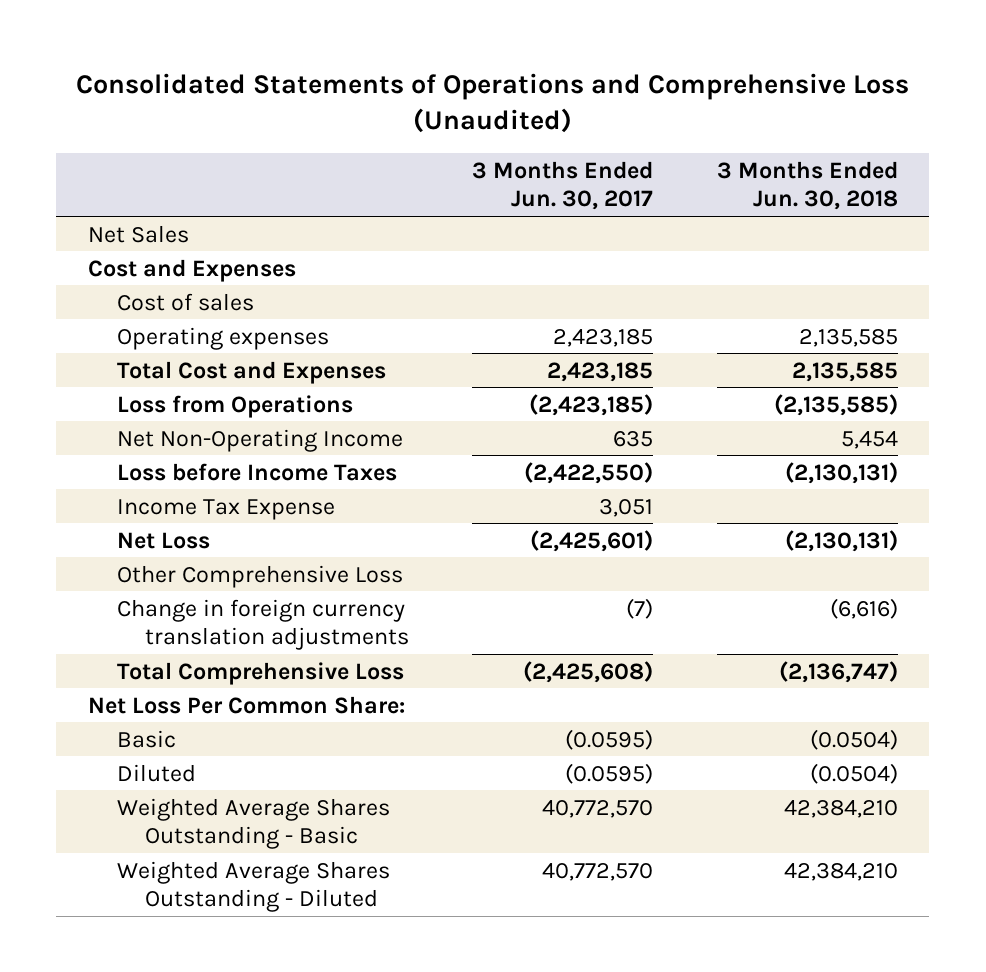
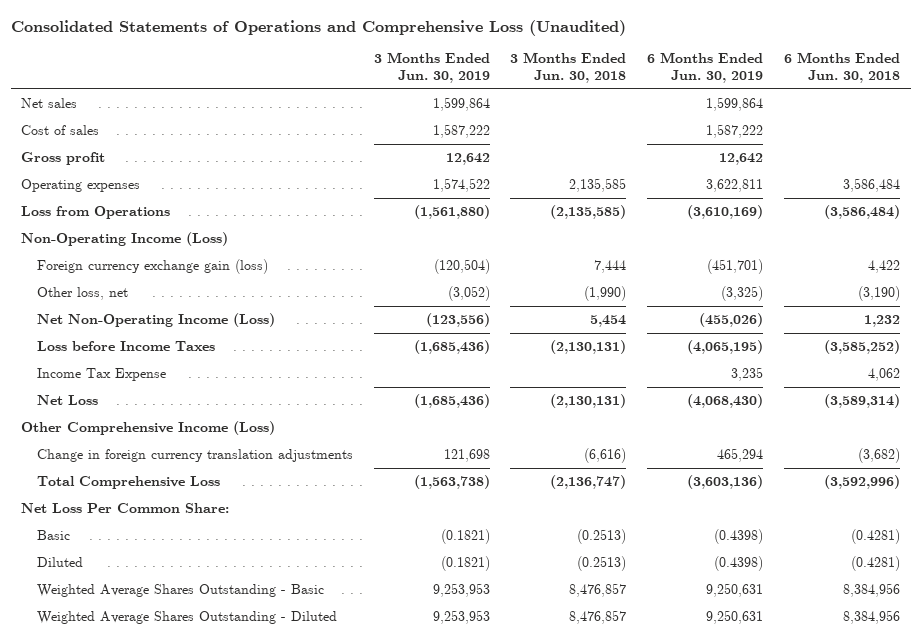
- | 3 Months Ended Jun. 30, 2017 | 3 Months Ended Jun. 30, 2018
+ | 3 Months Ended Jun. 30, 2019 | 3 Months Ended Jun. 30, 2018 | 6 Months Ended Jun. 30, 2019 | 6 Months Ended Jun. 30, 2018
- Net Sales
- Cost and Expenses
+ Net sales | 1,599,864 | | 1,599,864 |
+ Gross profit | 12,642 | | 12,642 |
- Total Cost and Expenses | 2,423,185 | 2,135,585
- Net Non-Operating Income | 635 | 5,454
+ Non-Operating Income (Loss)
+ Foreign currency exchange gain (loss) | (120,504) | 7,444 | (451,701) | 4,422
+ Other loss, net | (3,052) | (1,990) | (3,325) | (3,190)
+ Net Non-Operating Income (Loss) | (123,556) | 5,454 | (455,026) | 1,232
- Other Comprehensive Loss
+ Other Comprehensive Income (Loss)
- Basic | (0.0595) | (0.0504)
- Diluted | (0.0595) | (0.0504)
- Weighted Average Shares Outstanding - Basic | 40,772,570 | 42,384,210
- Weighted Average Shares Outstanding - Diluted | 40,772,570 | 42,384,210
+ Basic | (0.1821) | (0.2513) | (0.4398) | (0.4281)
+ Diluted | (0.1821) | (0.2513) | (0.4398) | (0.4281)
+ Weighted Average Shares Outstanding - Basic | 9,253,953 | 8,476,857 | 9,250,631 | 8,384,956
+ Weighted Average Shares Outstanding - Diluted | 9,253,953 | 8,476,857 | 9,250,631 | 8,384,956

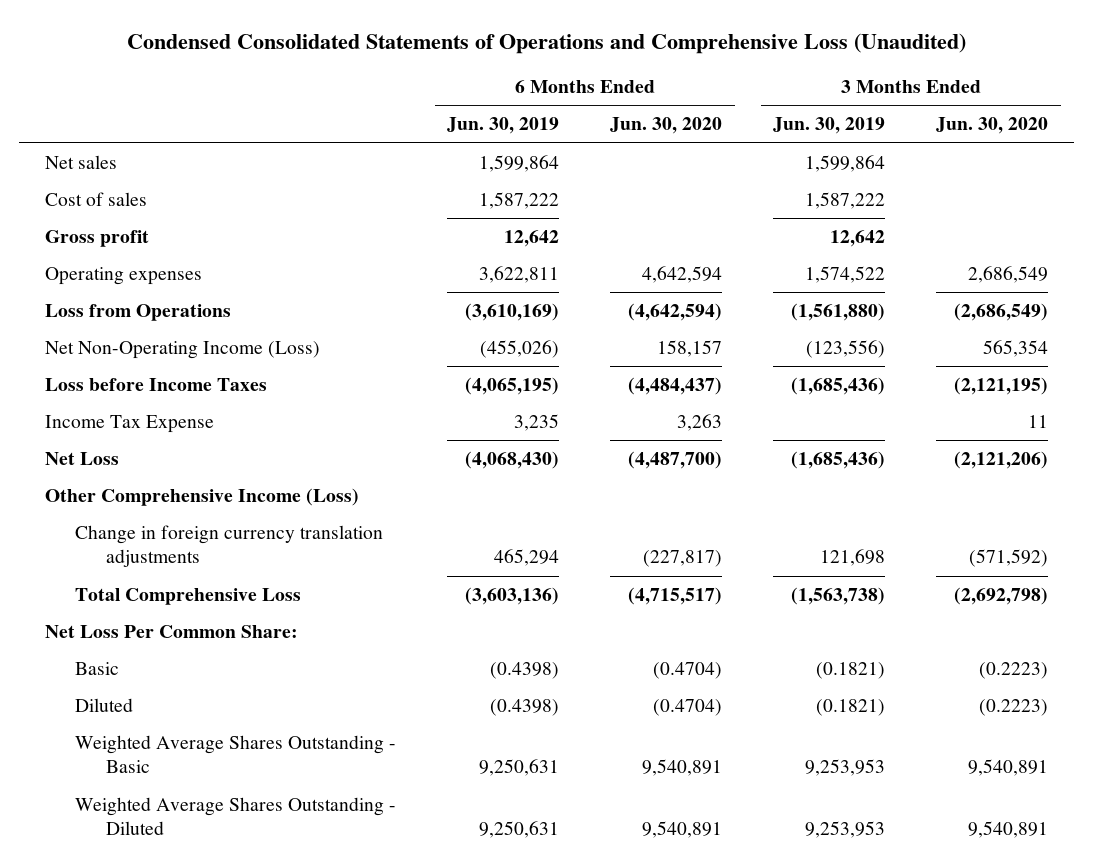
- Consolidated Statements of Operations and Comprehensive Loss (Unaudited)
+ Condensed Consolidated Statements of Operations and Comprehensive Loss (Unaudited)
- | 3 Months Ended Jun. 30, 2019 | 3 Months Ended Jun. 30, 2018 | 6 Months Ended Jun. 30, 2019 | 6 Months Ended Jun. 30, 2018
+ | 6 Months Ended Jun. 30, 2019 | 6 Months Ended Jun. 30, 2020 | 3 Months Ended Jun. 30, 2019 | 3 Months Ended Jun. 30, 2020
- Non-Operating Income (Loss)
- Foreign currency exchange gain (loss) | (120,504) | 7,444 | (451,701) | 4,422
- Other loss, net | (3,052) | (1,990) | (3,325) | (3,190)

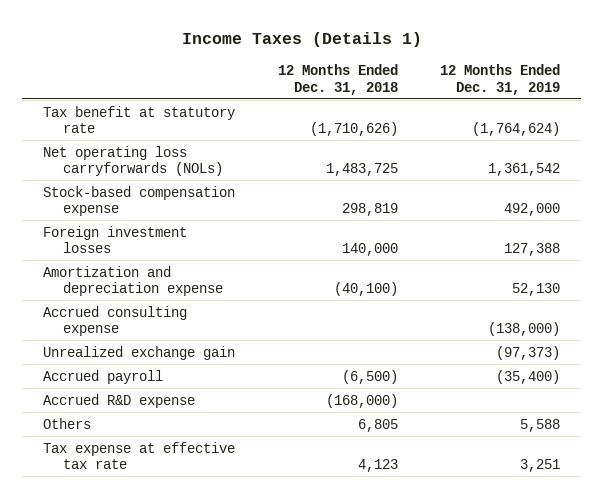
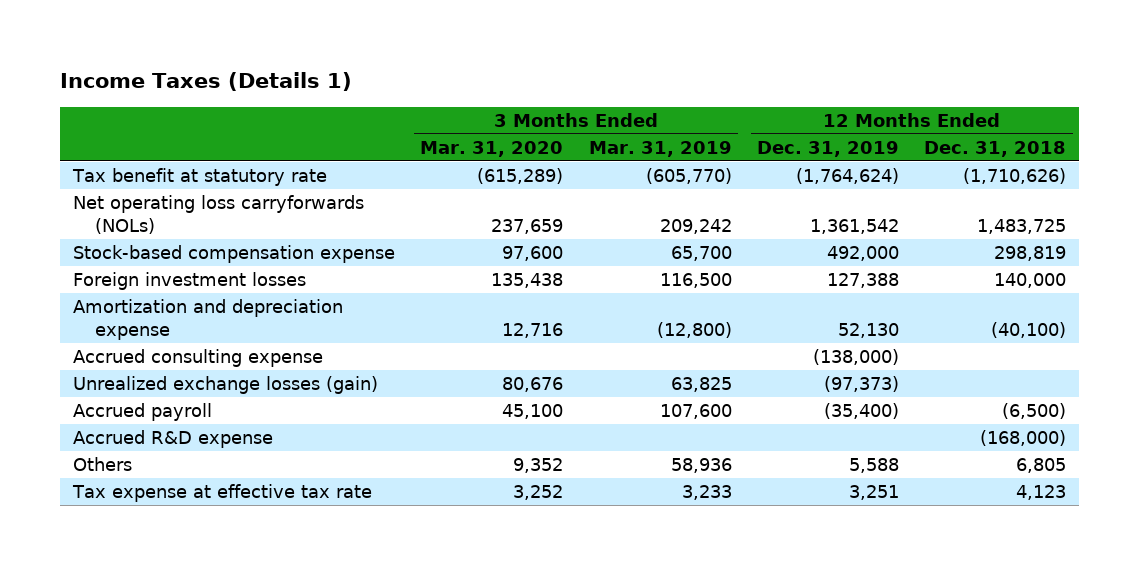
- | 12 Months Ended Dec. 31, 2018 | 12 Months Ended Dec. 31, 2019
+ | 3 Months Ended Mar. 31, 2020 | 3 Months Ended Mar. 31, 2019 | 12 Months Ended Dec. 31, 2019 | 12 Months Ended Dec. 31, 2018
- Unrealized exchange gain | | (97,373)
+ Unrealized exchange losses (gain) | 80,676 | 63,825 | (97,373) |

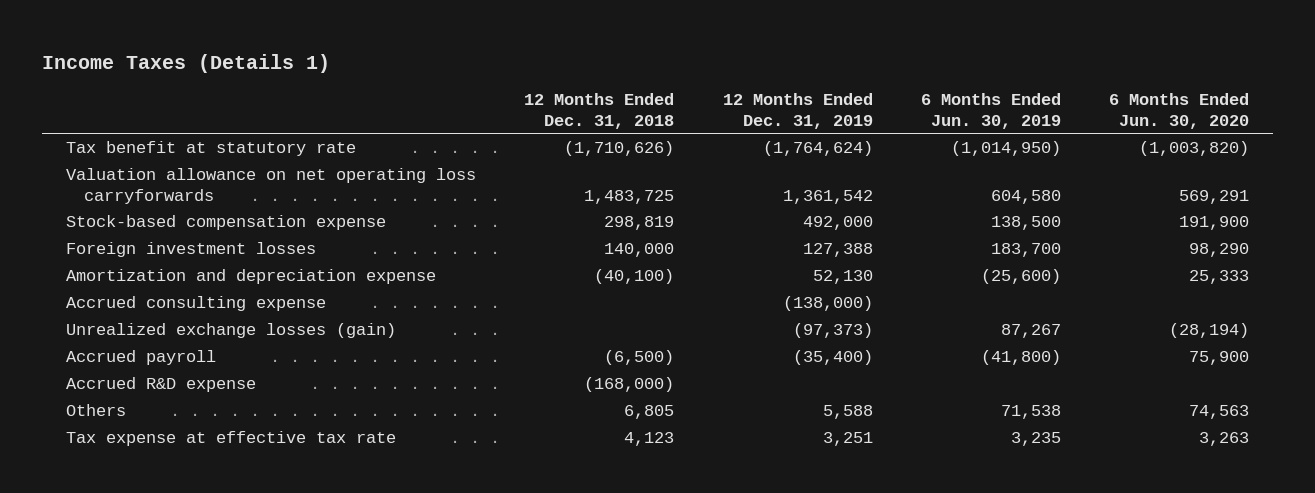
- | 3 Months Ended Mar. 31, 2020 | 3 Months Ended Mar. 31, 2019 | 12 Months Ended Dec. 31, 2019 | 12 Months Ended Dec. 31, 2018
+ | 12 Months Ended Dec. 31, 2018 | 12 Months Ended Dec. 31, 2019 | 6 Months Ended Jun. 30, 2019 | 6 Months Ended Jun. 30, 2020
- Net operating loss carryforwards (NOLs) | 237,659 | 209,242 | 1,361,542 | 1,483,725
+ Valuation allowance on net operating loss carryforwards | 1,483,725 | 1,361,542 | 604,580 | 569,291

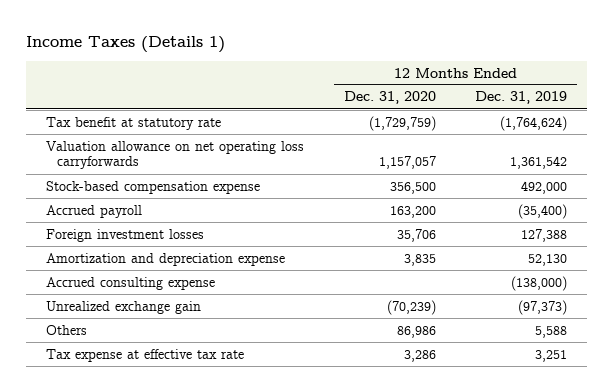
- | 12 Months Ended Dec. 31, 2018 | 12 Months Ended Dec. 31, 2019 | 6 Months Ended Jun. 30, 2019 | 6 Months Ended Jun. 30, 2020
+ | 12 Months Ended Dec. 31, 2020 | 12 Months Ended Dec. 31, 2019
moved up: Accrued payroll | 163,200 | (35,400)
- Unrealized exchange losses (gain) | | (97,373) | 87,267 | (28,194)
- Accrued R&D expense | (168,000) | | |
+ Unrealized exchange gain | (70,239) | (97,373)

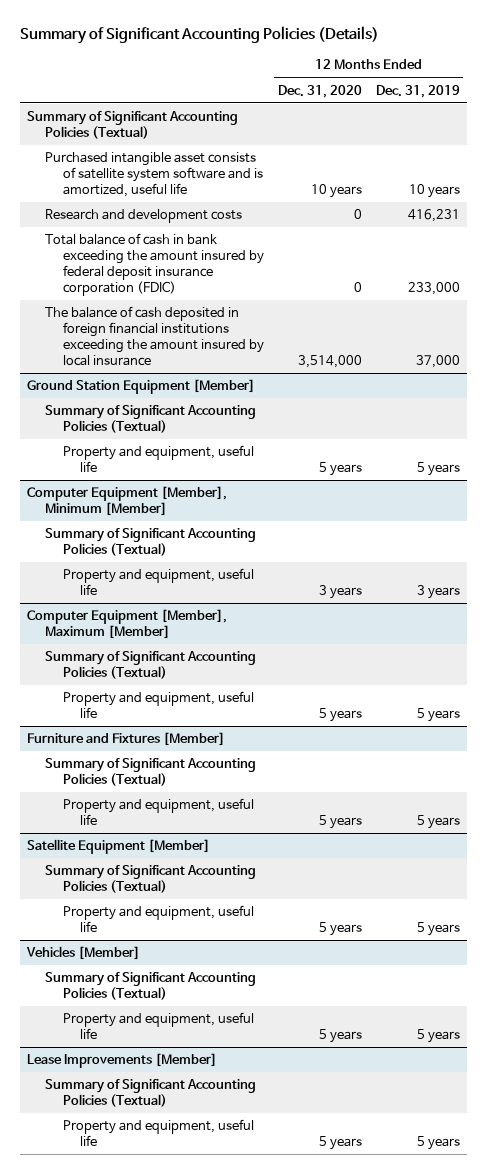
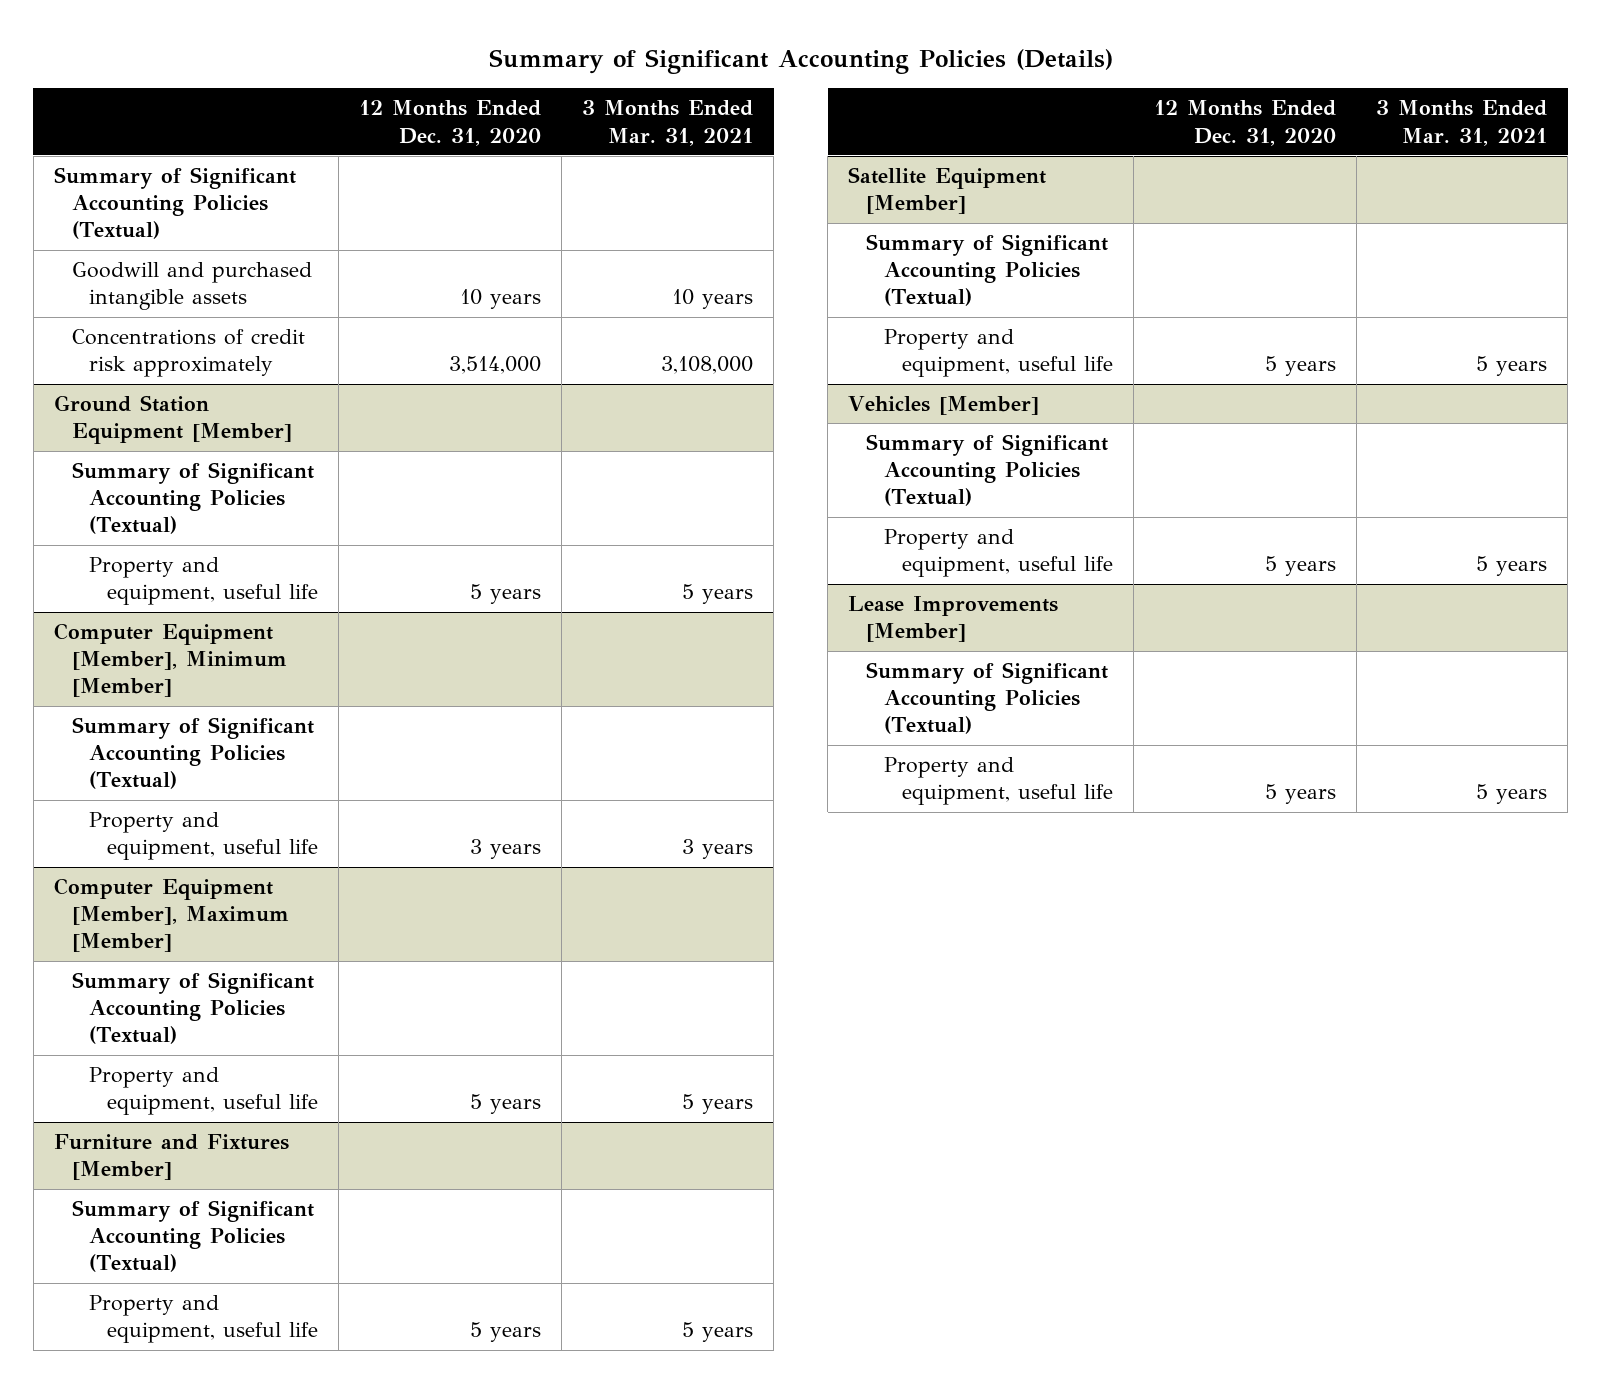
- | 12 Months Ended Dec. 31, 2020 | 12 Months Ended Dec. 31, 2019
+ | 12 Months Ended Dec. 31, 2020 | 3 Months Ended Mar. 31, 2021
- Purchased intangible asset consists of satellite system software and is amortized, useful life | 10 years | 10 years
- Research and development costs | 0 | 416,231
- Total balance of cash in bank exceeding the amount insured by federal deposit insurance corporation (FDIC) | 0 | 233,000
- The balance of cash deposited in foreign financial institutions exceeding the amount insured by local insurance | 3,514,000 | 37,000
+ Goodwill and purchased intangible assets | 10 years | 10 years
+ Concentrations of credit risk approximately | 3,514,000 | 3,108,000

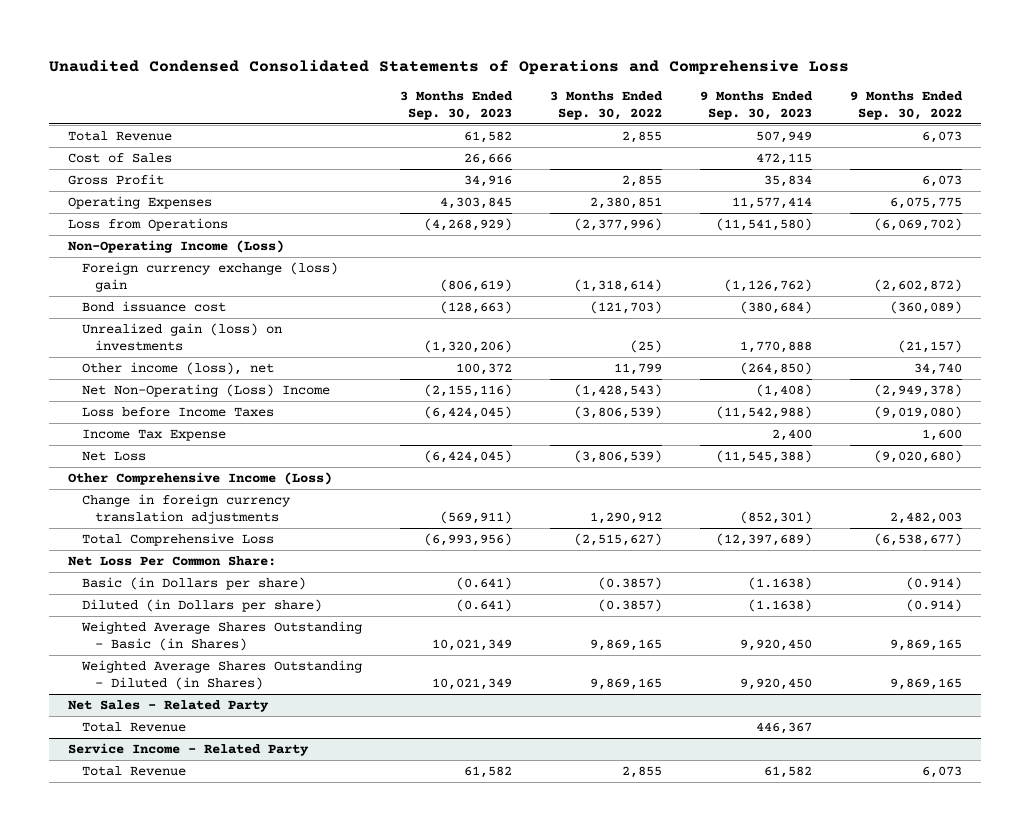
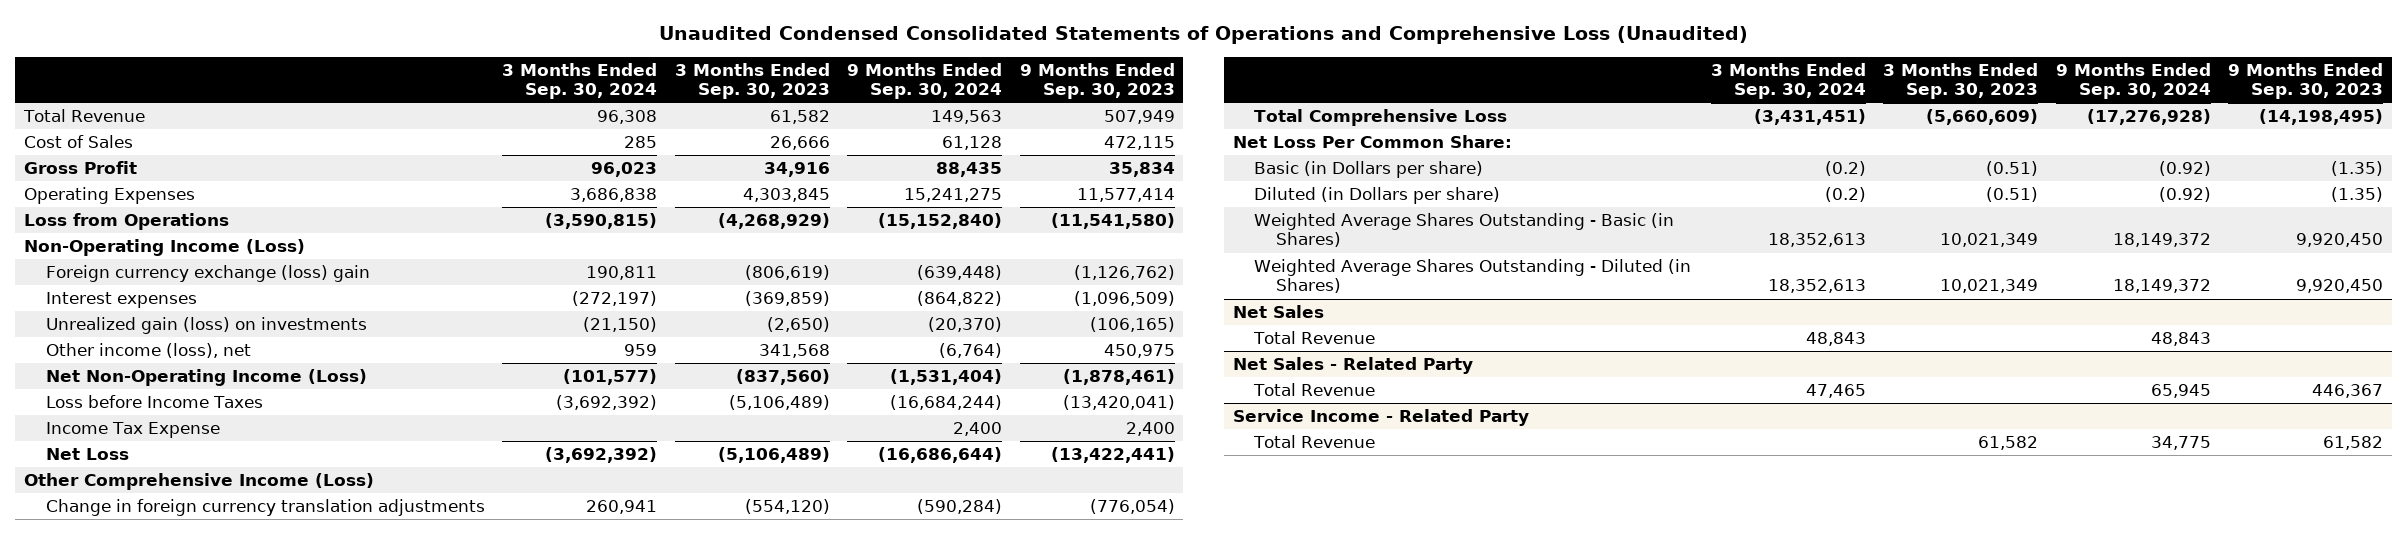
- Unaudited Condensed Consolidated Statements of Operations and Comprehensive Loss
+ Unaudited Condensed Consolidated Statements of Operations and Comprehensive Loss (Unaudited)
- | 3 Months Ended Sep. 30, 2023 | 3 Months Ended Sep. 30, 2022 | 9 Months Ended Sep. 30, 2023 | 9 Months Ended Sep. 30, 2022
+ | 3 Months Ended Sep. 30, 2024 | 3 Months Ended Sep. 30, 2023 | 9 Months Ended Sep. 30, 2024 | 9 Months Ended Sep. 30, 2023
- Bond issuance cost | (128,663) | (121,703) | (380,684) | (360,089)
- Unrealized gain (loss) on investments | (1,320,206) | (25) | 1,770,888 | (21,157)
- Other income (loss), net | 100,372 | 11,799 | (264,850) | 34,740
- Net Non-Operating (Loss) Income | (2,155,116) | (1,428,543) | (1,408) | (2,949,378)
- Loss before Income Taxes | (6,424,045) | (3,806,539) | (11,542,988) | (9,019,080)
+ Interest expenses | (272,197) | (369,859) | (864,822) | (1,096,509)
+ Unrealized gain (loss) on investments | (21,150) | (2,650) | (20,370) | (106,165)
+ Other income (loss), net | 959 | 341,568 | (6,764) | 450,975
+ Net Non-Operating Income (Loss) | (101,577) | (837,560) | (1,531,404) | (1,878,461)
+ Loss before Income Taxes | (3,692,392) | (5,106,489) | (16,684,244) | (13,420,041)
- Net Loss | (6,424,045) | (3,806,539) | (11,545,388) | (9,020,680)
+ Net Loss | (3,692,392) | (5,106,489) | (16,686,644) | (13,422,441)
- Change in foreign currency translation adjustments | (569,911) | 1,290,912 | (852,301) | 2,482,003
- Total Comprehensive Loss | (6,993,956) | (2,515,627) | (12,397,689) | (6,538,677)
+ Change in foreign currency translation adjustments | 260,941 | (554,120) | (590,284) | (776,054)
+ Total Comprehensive Loss | (3,431,451) | (5,660,609) | (17,276,928) | (14,198,495)
- Basic (in Dollars per share) | (0.641) | (0.3857) | (1.1638) | (0.914)
- Diluted (in Dollars per share) | (0.641) | (0.3857) | (1.1638) | (0.914)
+ Basic (in Dollars per share) | (0.2) | (0.51) | (0.92) | (1.35)
+ Diluted (in Dollars per share) | (0.2) | (0.51) | (0.92) | (1.35)
+ Net Sales
+ Total Revenue | 48,843 | | 48,843 |

